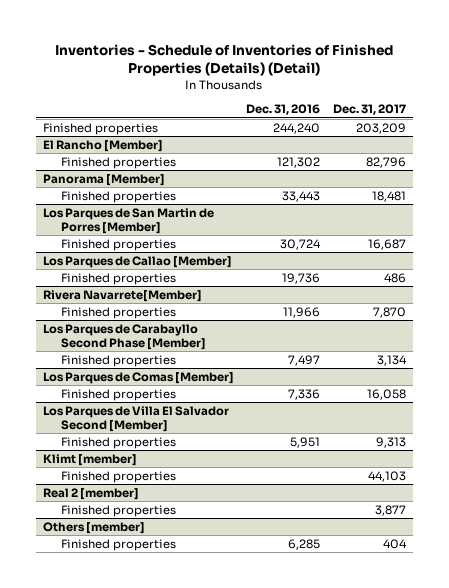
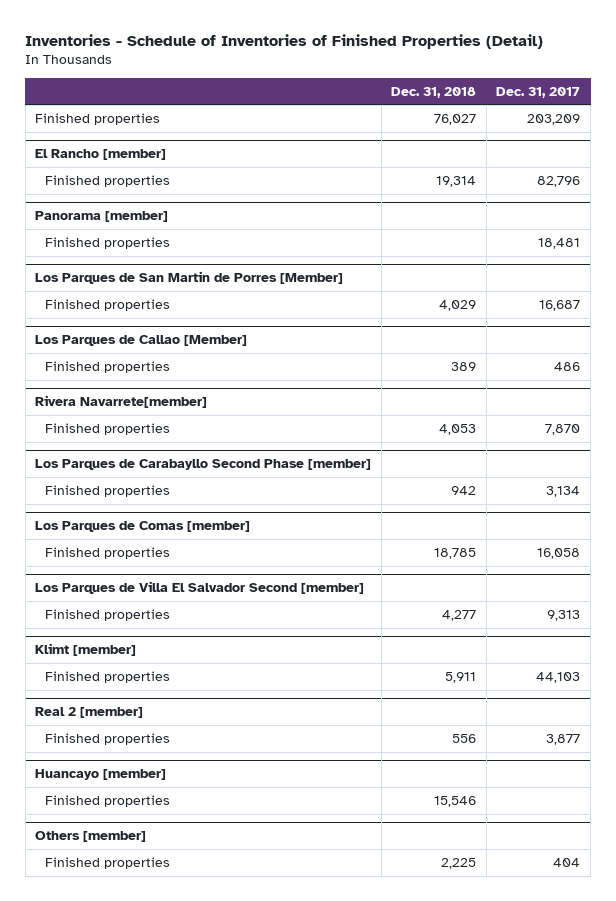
- Inventories - Schedule of Inventories of Finished Properties (Details) (Detail)
+ Inventories - Schedule of Inventories of Finished Properties (Detail)
- | Dec. 31, 2016 | Dec. 31, 2017
+ | Dec. 31, 2018 | Dec. 31, 2017
- El Rancho [Member]
+ El Rancho [member]
- Panorama [Member]
+ Panorama [member]
- Rivera Navarrete[Member]
+ Rivera Navarrete[member]
- Los Parques de Carabayllo Second Phase [Member]
+ Los Parques de Carabayllo Second Phase [member]
- Los Parques de Comas [Member]
+ Los Parques de Comas [member]
- Los Parques de Villa El Salvador Second [Member]
+ Los Parques de Villa El Salvador Second [member]
+ Huancayo [member]
+ Finished properties | 15,546 |

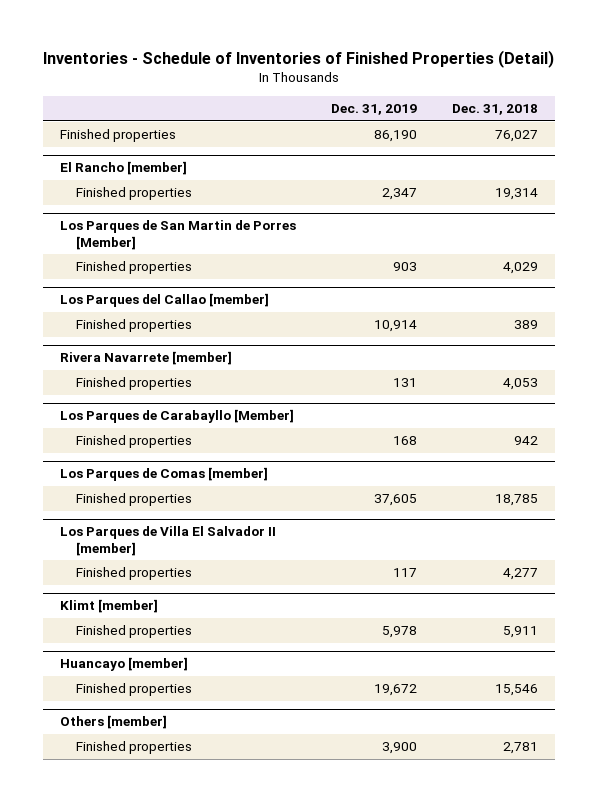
- | Dec. 31, 2018 | Dec. 31, 2017
+ | Dec. 31, 2019 | Dec. 31, 2018
- Panorama [member]
- Finished properties | | 18,481
- Los Parques de Callao [Member]
+ Los Parques del Callao [member]
- Rivera Navarrete[member]
+ Rivera Navarrete [member]
- Los Parques de Carabayllo Second Phase [member]
+ Los Parques de Carabayllo [Member]
- Los Parques de Villa El Salvador Second [member]
+ Los Parques de Villa El Salvador II [member]
- Real 2 [member]
- Finished properties | 556 | 3,877
@ Others [member]
- Finished properties | 2,225 | 404
+ Finished properties | 3,900 | 2,781

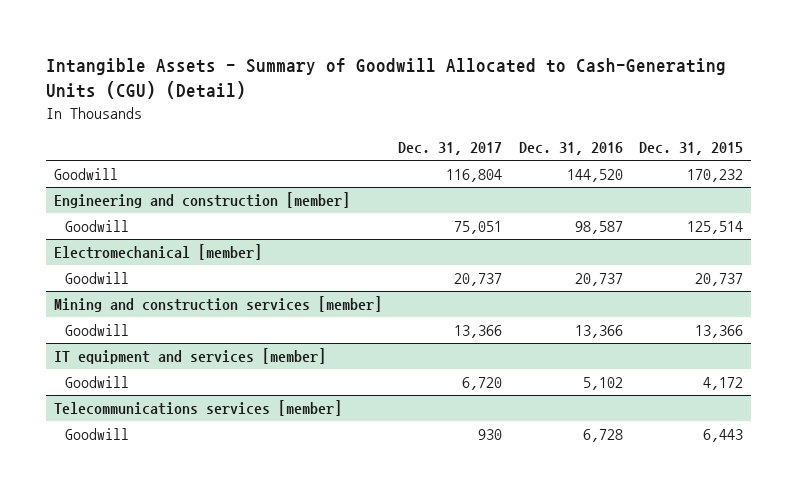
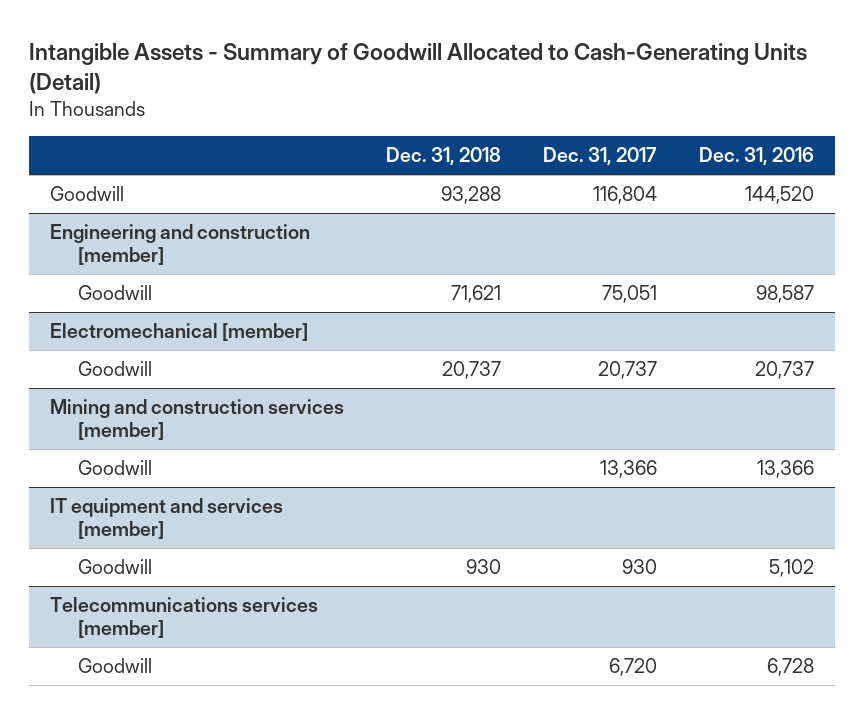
- Intangible Assets - Summary of Goodwill Allocated to Cash-Generating Units (CGU) (Detail)
+ Intangible Assets - Summary of Goodwill Allocated to Cash-Generating Units (Detail)
- | Dec. 31, 2017 | Dec. 31, 2016 | Dec. 31, 2015
+ | Dec. 31, 2018 | Dec. 31, 2017 | Dec. 31, 2016
@ IT equipment and services [member]
- Goodwill | 6,720 | 5,102 | 4,172
+ Goodwill | 930 | 930 | 5,102
@ Telecommunications services [member]
- Goodwill | 930 | 6,728 | 6,443
+ Goodwill | | 6,720 | 6,728

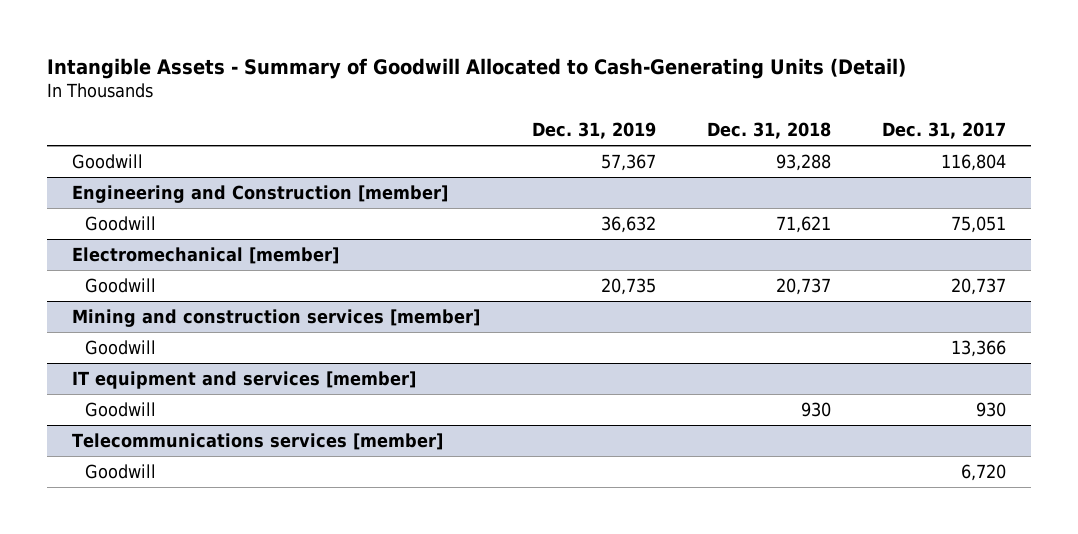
- | Dec. 31, 2018 | Dec. 31, 2017 | Dec. 31, 2016
+ | Dec. 31, 2019 | Dec. 31, 2018 | Dec. 31, 2017
- Engineering and construction [member]
+ Engineering and Construction [member]

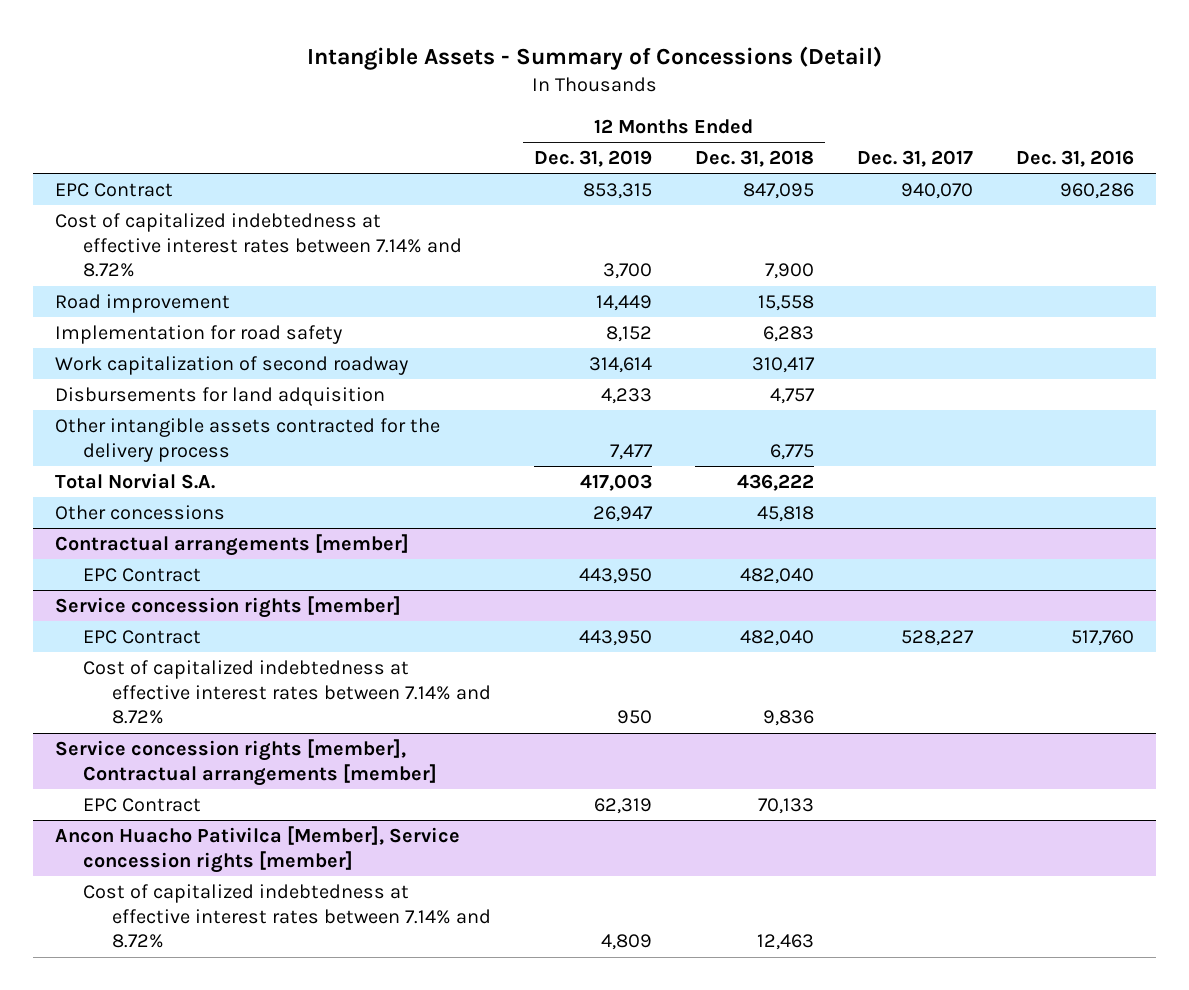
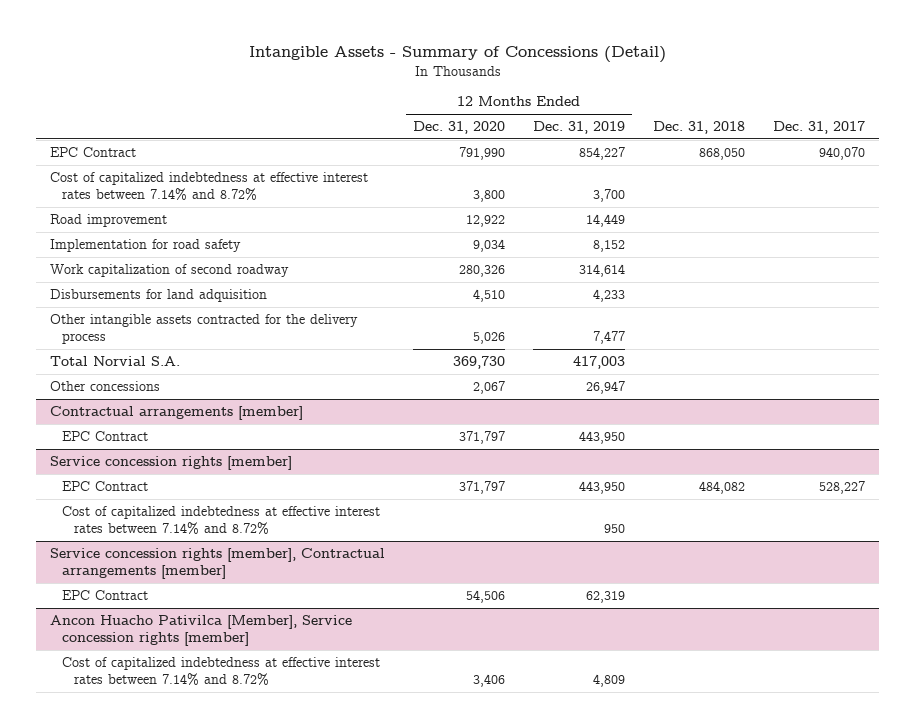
- | 12 Months Ended Dec. 31, 2019 | 12 Months Ended Dec. 31, 2018 | Dec. 31, 2017 | Dec. 31, 2016
+ | 12 Months Ended Dec. 31, 2020 | 12 Months Ended Dec. 31, 2019 | Dec. 31, 2018 | Dec. 31, 2017
- EPC Contract | 853,315 | 847,095 | 940,070 | 960,286
+ EPC Contract | 791,990 | 854,227 | 868,050 | 940,070

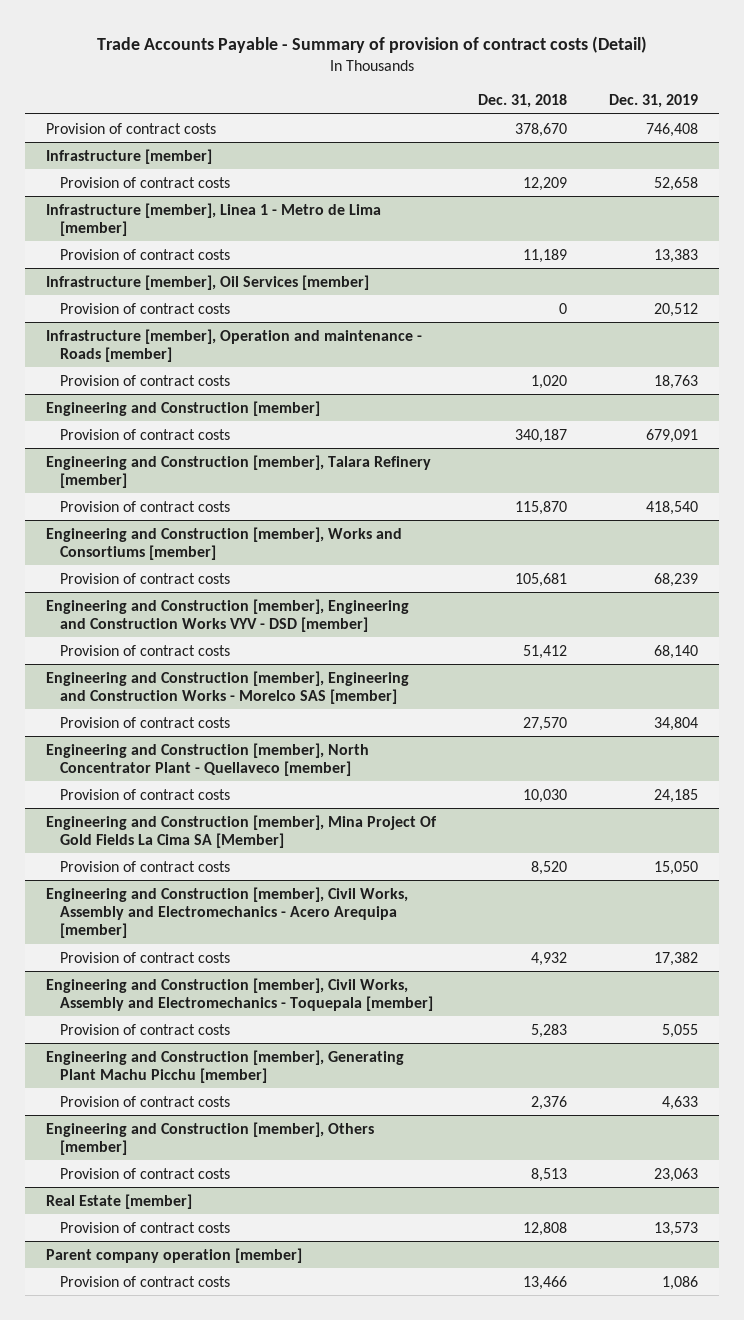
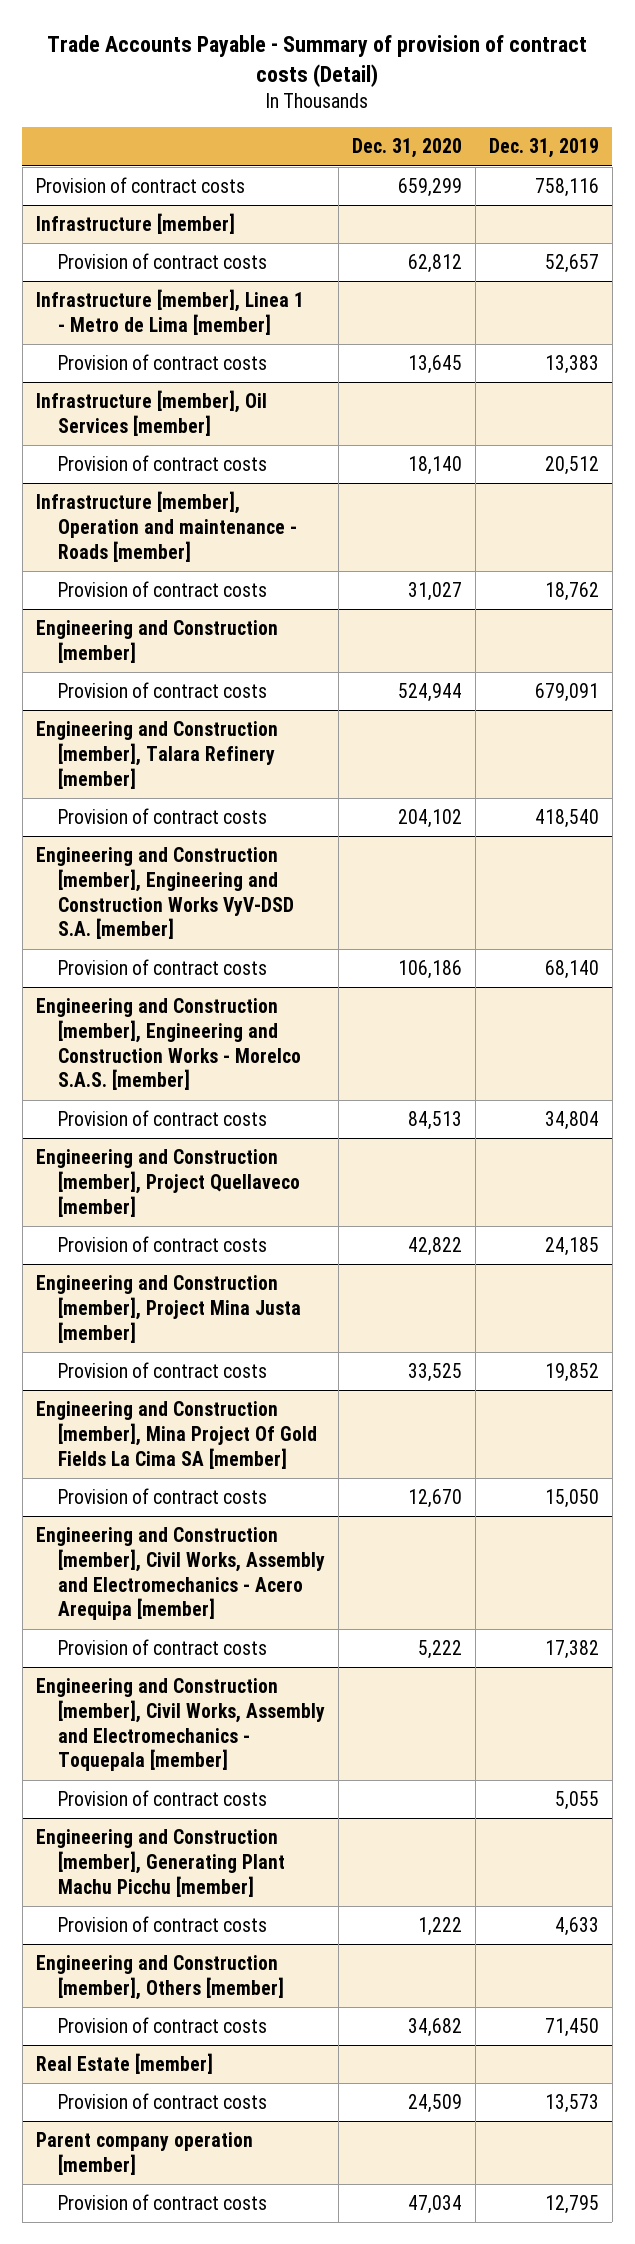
- | Dec. 31, 2018 | Dec. 31, 2019
+ | Dec. 31, 2020 | Dec. 31, 2019
- Provision of contract costs | 378,670 | 746,408
+ Provision of contract costs | 659,299 | 758,116
@ Infrastructure [member]
- Provision of contract costs | 12,209 | 52,658
+ Provision of contract costs | 62,812 | 52,657
@ Infrastructure [member], Operation and maintenance - Roads [member]
- Provision of contract costs | 1,020 | 18,763
+ Provision of contract costs | 31,027 | 18,762
- Engineering and Construction [member], Works and Consortiums [member]
- Provision of contract costs | 105,681 | 68,239
- Engineering and Construction [member], Engineering and Construction Works VYV - DSD [member]
+ Engineering and Construction [member], Engineering and Construction Works VyV-DSD S.A. [member]
- Engineering and Construction [member], Engineering and Construction Works - Morelco SAS [member]
+ Engineering and Construction [member], Engineering and Construction Works - Morelco S.A.S. [member]
- Engineering and Construction [member], North Concentrator Plant - Quellaveco [member]
+ Engineering and Construction [member], Project Quellaveco [member]
- Engineering and Construction [member], Mina Project Of Gold Fields La Cima SA [Member]
+ Engineering and Construction [member], Project Mina Justa [member]
+ Provision of contract costs | 33,525 | 19,852
+ Engineering and Construction [member], Mina Project Of Gold Fields La Cima SA [member]
@ Engineering and Construction [member], Others [member]
- Provision of contract costs | 8,513 | 23,063
+ Provision of contract costs | 34,682 | 71,450
@ Parent company operation [member]
- Provision of contract costs | 13,466 | 1,086
+ Provision of contract costs | 47,034 | 12,795

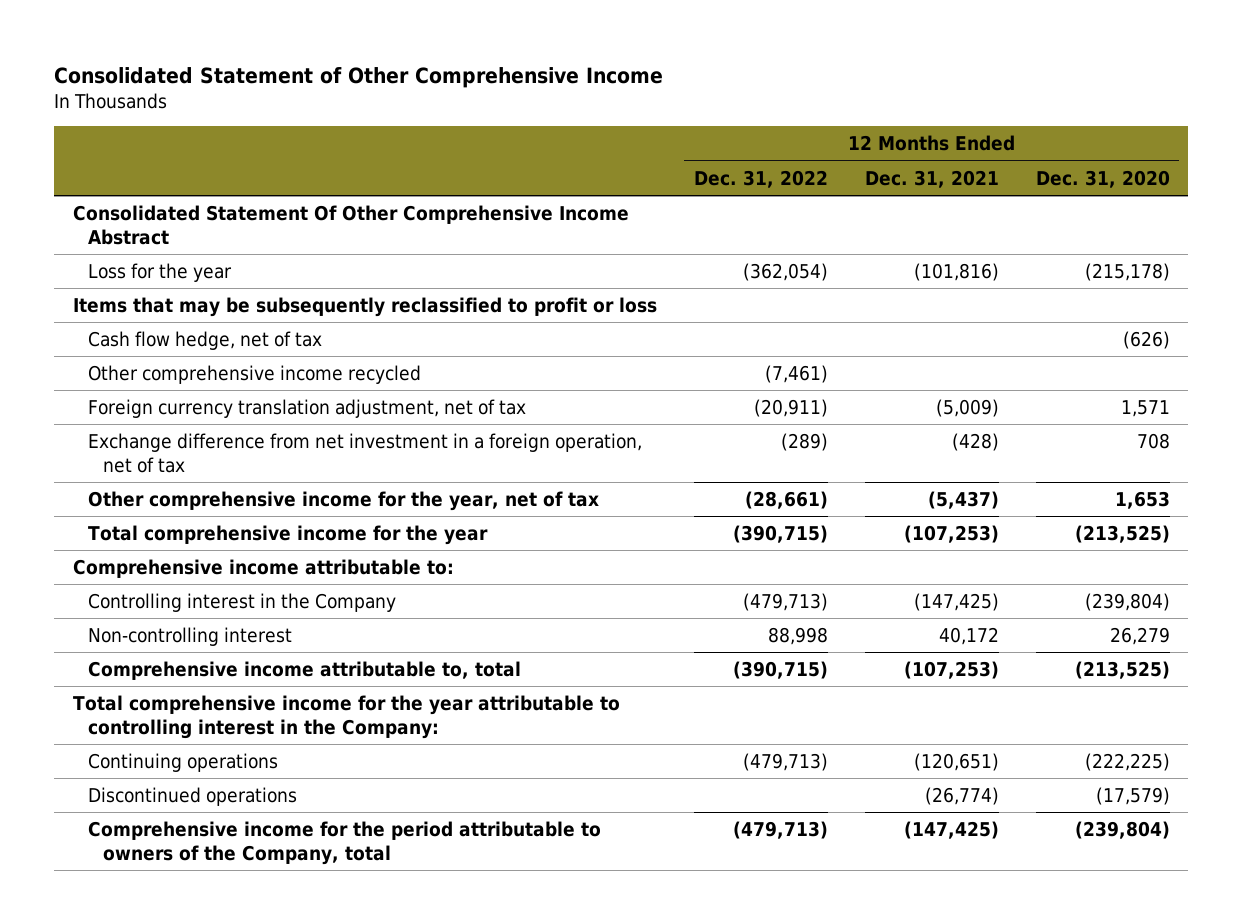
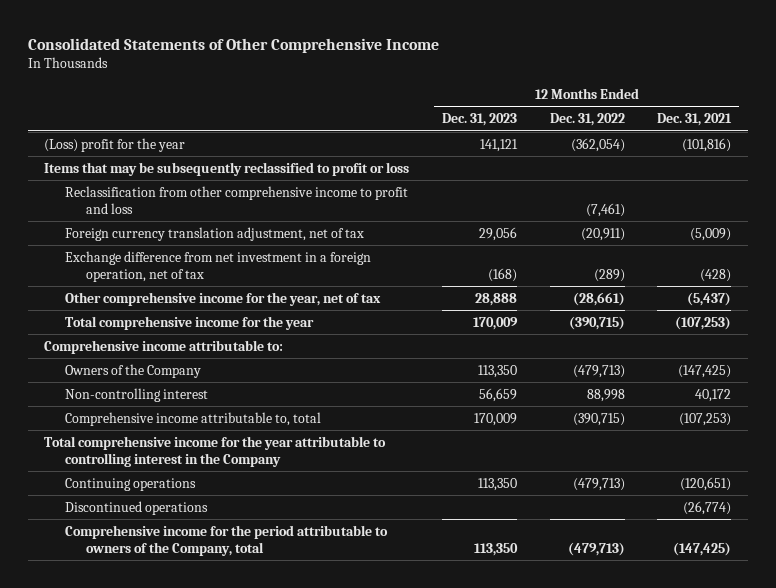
- Consolidated Statement of Other Comprehensive Income
+ Consolidated Statements of Other Comprehensive Income
- | 12 Months Ended Dec. 31, 2022 | 12 Months Ended Dec. 31, 2021 | 12 Months Ended Dec. 31, 2020
+ | 12 Months Ended Dec. 31, 2023 | 12 Months Ended Dec. 31, 2022 | 12 Months Ended Dec. 31, 2021
- Consolidated Statement Of Other Comprehensive Income Abstract
- Loss for the year | (362,054) | (101,816) | (215,178)
+ (Loss) profit for the year | 141,121 | (362,054) | (101,816)
- Cash flow hedge, net of tax | | | (626)
- Other comprehensive income recycled | (7,461) | |
+ Reclassification from other comprehensive income to profit and loss | | (7,461) |
- Controlling interest in the Company | (479,713) | (147,425) | (239,804)
+ Owners of the Company | 113,350 | (479,713) | (147,425)
- Total comprehensive income for the year attributable to controlling interest in the Company:
+ Total comprehensive income for the year attributable to controlling interest in the Company

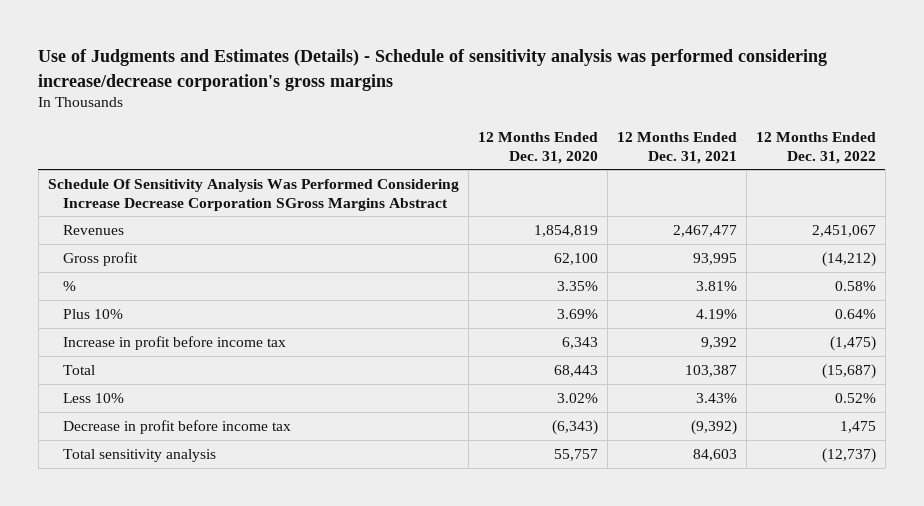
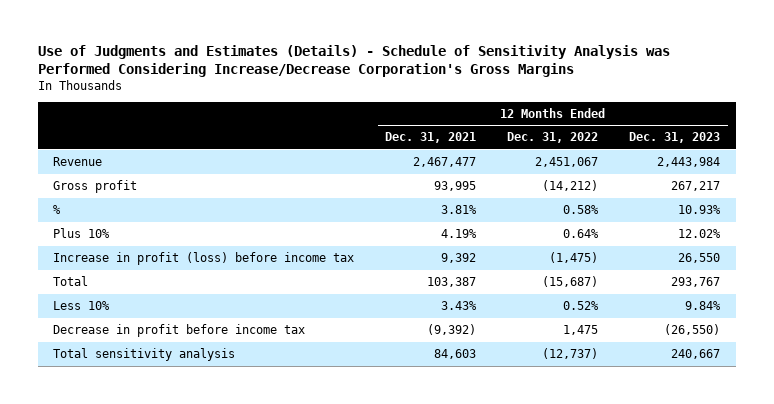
- Use of Judgments and Estimates (Details) - Schedule of sensitivity analysis was performed considering increase/decrease corporation's gross margins
+ Use of Judgments and Estimates (Details) - Schedule of Sensitivity Analysis was Performed Considering Increase/Decrease Corporation's Gross Margins
- | 12 Months Ended Dec. 31, 2020 | 12 Months Ended Dec. 31, 2021 | 12 Months Ended Dec. 31, 2022
+ | 12 Months Ended Dec. 31, 2021 | 12 Months Ended Dec. 31, 2022 | 12 Months Ended Dec. 31, 2023
- Schedule Of Sensitivity Analysis Was Performed Considering Increase Decrease Corporation SGross Margins Abstract
- Revenues | 1,854,819 | 2,467,477 | 2,451,067
+ Revenue | 2,467,477 | 2,451,067 | 2,443,984
- Increase in profit before income tax | 6,343 | 9,392 | (1,475)
+ Increase in profit (loss) before income tax | 9,392 | (1,475) | 26,550

